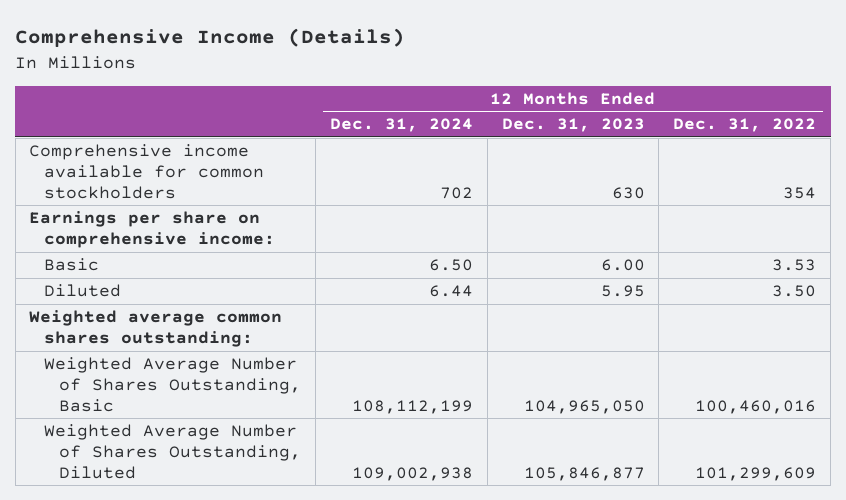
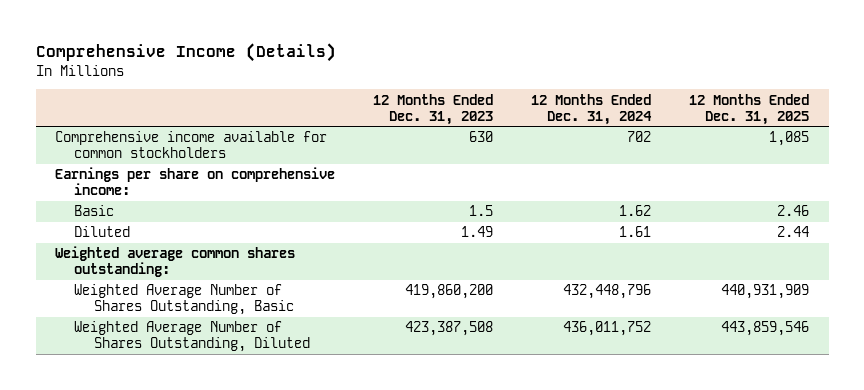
- | 12 Months Ended Dec. 31, 2024 | 12 Months Ended Dec. 31, 2023 | 12 Months Ended Dec. 31, 2022
+ | 12 Months Ended Dec. 31, 2023 | 12 Months Ended Dec. 31, 2024 | 12 Months Ended Dec. 31, 2025
- Basic | 6.50 | 6.00 | 3.53
- Diluted | 6.44 | 5.95 | 3.50
+ Basic | 1.5 | 1.62 | 2.46
+ Diluted | 1.49 | 1.61 | 2.44
- Weighted Average Number of Shares Outstanding, Basic | 108,112,199 | 104,965,050 | 100,460,016
- Weighted Average Number of Shares Outstanding, Diluted | 109,002,938 | 105,846,877 | 101,299,609
+ Weighted Average Number of Shares Outstanding, Basic | 419,860,200 | 432,448,796 | 440,931,909
+ Weighted Average Number of Shares Outstanding, Diluted | 423,387,508 | 436,011,752 | 443,859,546

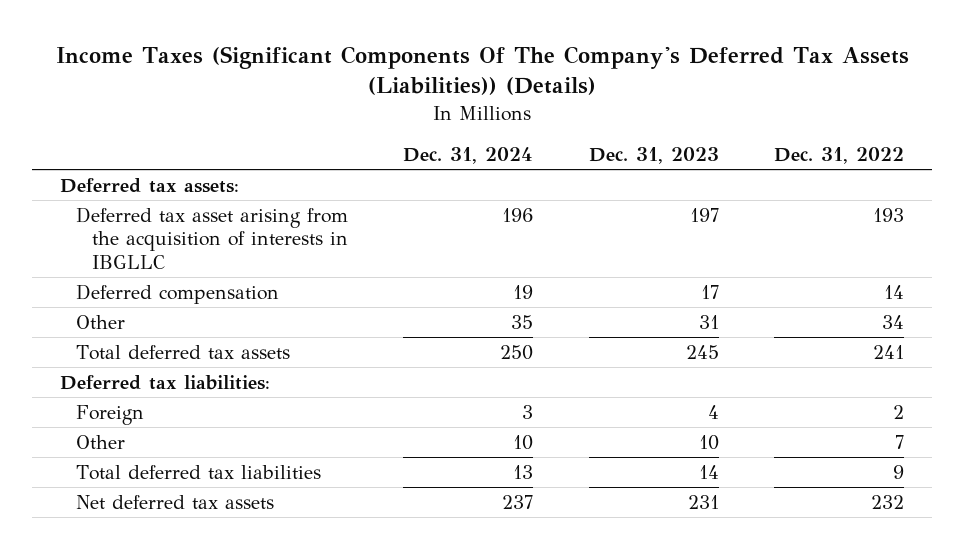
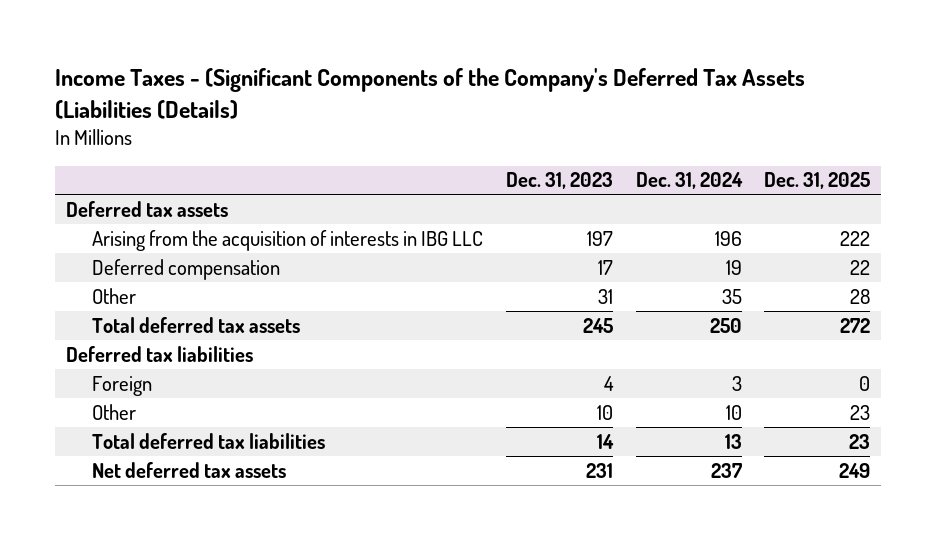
- Income Taxes (Significant Components Of The Company's Deferred Tax Assets (Liabilities)) (Details)
+ Income Taxes - (Significant Components of the Company's Deferred Tax Assets (Liabilities (Details)
- | Dec. 31, 2024 | Dec. 31, 2023 | Dec. 31, 2022
+ | Dec. 31, 2023 | Dec. 31, 2024 | Dec. 31, 2025
- Deferred tax assets:
- Deferred tax asset arising from the acquisition of interests in IBGLLC | 196 | 197 | 193
+ Deferred tax assets
+ Arising from the acquisition of interests in IBG LLC | 197 | 196 | 222
- Deferred tax liabilities:
+ Deferred tax liabilities

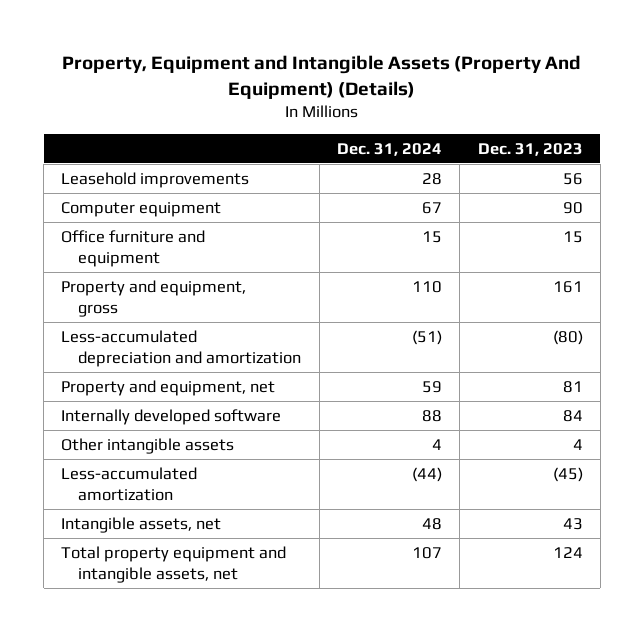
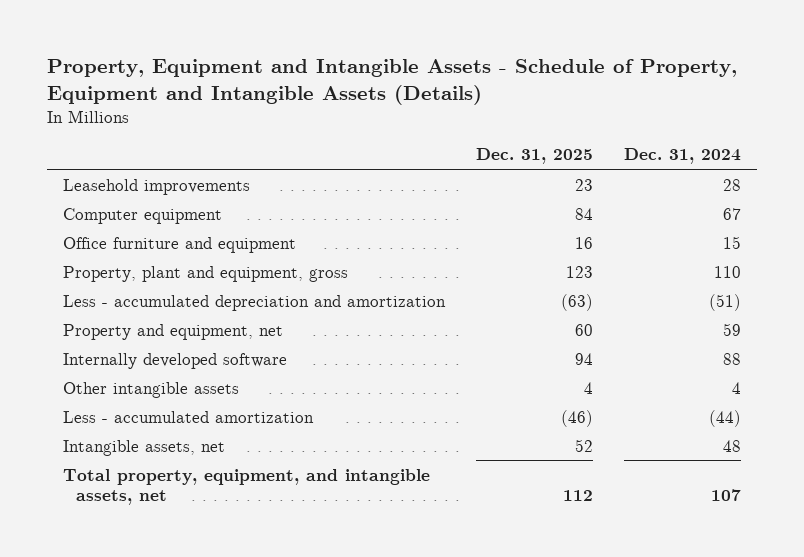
- Property, Equipment and Intangible Assets (Property And Equipment) (Details)
+ Property, Equipment and Intangible Assets - Schedule of Property, Equipment and Intangible Assets (Details)
- | Dec. 31, 2024 | Dec. 31, 2023
+ | Dec. 31, 2025 | Dec. 31, 2024
- Property and equipment, gross | 110 | 161
- Less-accumulated depreciation and amortization | (51) | (80)
+ Property, plant and equipment, gross | 123 | 110
+ Less - accumulated depreciation and amortization | (63) | (51)
- Less-accumulated amortization | (44) | (45)
+ Less - accumulated amortization | (46) | (44)
- Total property equipment and intangible assets, net | 107 | 124
+ Total property, equipment, and intangible assets, net | 112 | 107

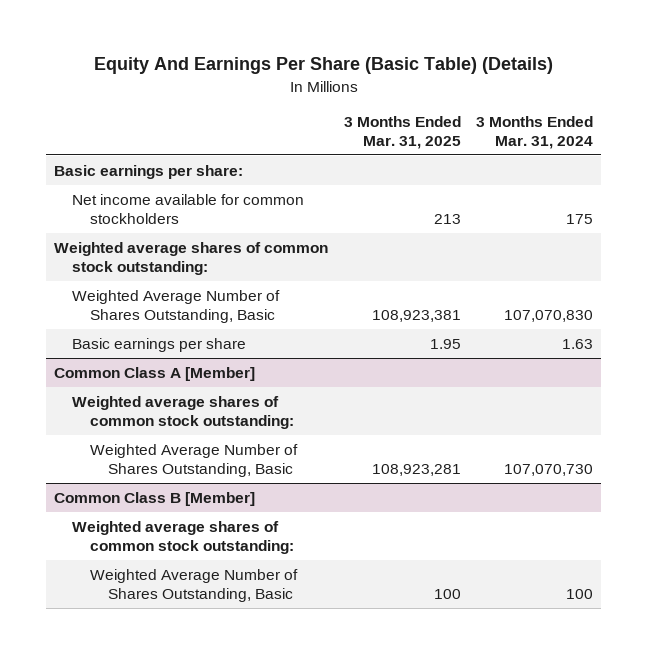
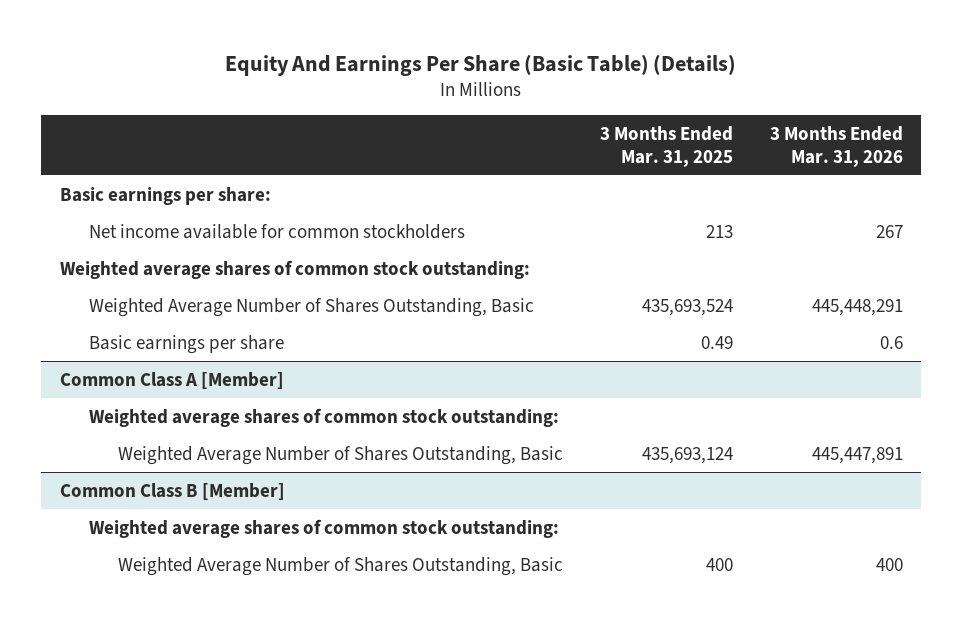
- | 3 Months Ended Mar. 31, 2025 | 3 Months Ended Mar. 31, 2024
+ | 3 Months Ended Mar. 31, 2025 | 3 Months Ended Mar. 31, 2026
- Weighted Average Number of Shares Outstanding, Basic | 108,923,381 | 107,070,830
- Basic earnings per share | 1.95 | 1.63
+ Weighted Average Number of Shares Outstanding, Basic | 435,693,524 | 445,448,291
+ Basic earnings per share | 0.49 | 0.6
@ Common Class A [Member]
- Weighted Average Number of Shares Outstanding, Basic | 108,923,281 | 107,070,730
+ Weighted Average Number of Shares Outstanding, Basic | 435,693,124 | 445,447,891
@ Common Class B [Member]
- Weighted Average Number of Shares Outstanding, Basic | 100 | 100
+ Weighted Average Number of Shares Outstanding, Basic | 400 | 400

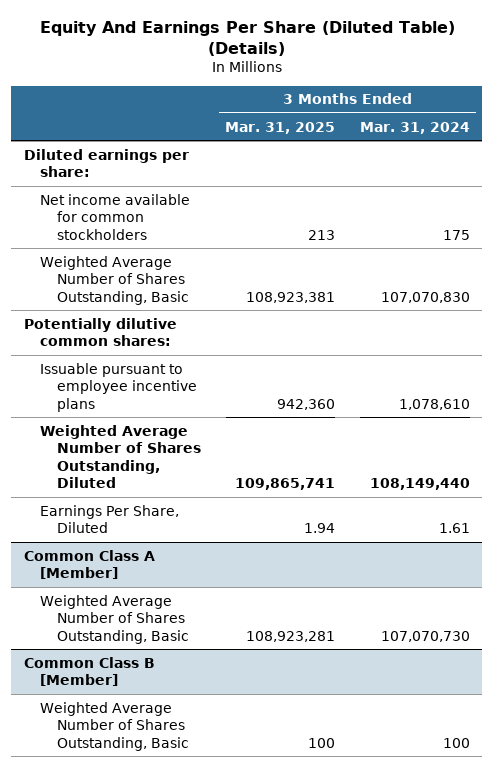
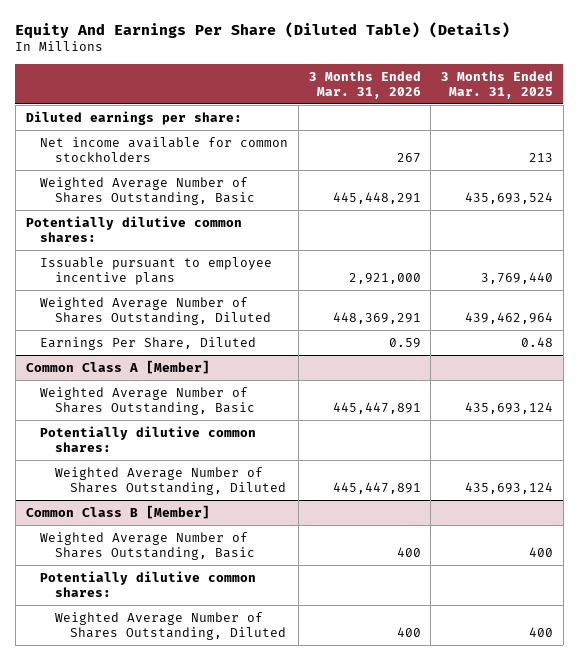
- | 3 Months Ended Mar. 31, 2025 | 3 Months Ended Mar. 31, 2024
+ | 3 Months Ended Mar. 31, 2026 | 3 Months Ended Mar. 31, 2025
- Weighted Average Number of Shares Outstanding, Basic | 108,923,381 | 107,070,830
+ Weighted Average Number of Shares Outstanding, Basic | 445,448,291 | 435,693,524
- Issuable pursuant to employee incentive plans | 942,360 | 1,078,610
- Weighted Average Number of Shares Outstanding, Diluted | 109,865,741 | 108,149,440
- Earnings Per Share, Diluted | 1.94 | 1.61
+ Issuable pursuant to employee incentive plans | 2,921,000 | 3,769,440
+ Weighted Average Number of Shares Outstanding, Diluted | 448,369,291 | 439,462,964
+ Earnings Per Share, Diluted | 0.59 | 0.48
@ Common Class A [Member]
- Weighted Average Number of Shares Outstanding, Basic | 108,923,281 | 107,070,730
+ Weighted Average Number of Shares Outstanding, Basic | 445,447,891 | 435,693,124
+ Potentially dilutive common shares:
+ Weighted Average Number of Shares Outstanding, Diluted | 445,447,891 | 435,693,124
@ Common Class B [Member]
- Weighted Average Number of Shares Outstanding, Basic | 100 | 100
+ Weighted Average Number of Shares Outstanding, Basic | 400 | 400
+ Potentially dilutive common shares:
+ Weighted Average Number of Shares Outstanding, Diluted | 400 | 400

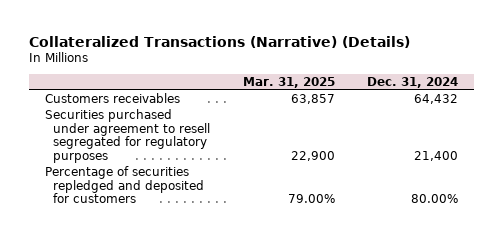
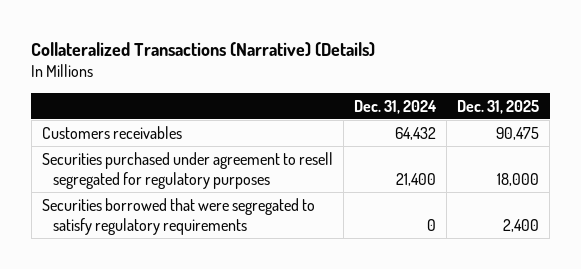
- | Mar. 31, 2025 | Dec. 31, 2024
+ | Dec. 31, 2024 | Dec. 31, 2025
- Percentage of securities repledged and deposited for customers | 79.00% | 80.00%
+ Securities borrowed that were segregated to satisfy regulatory requirements | 0 | 2,400

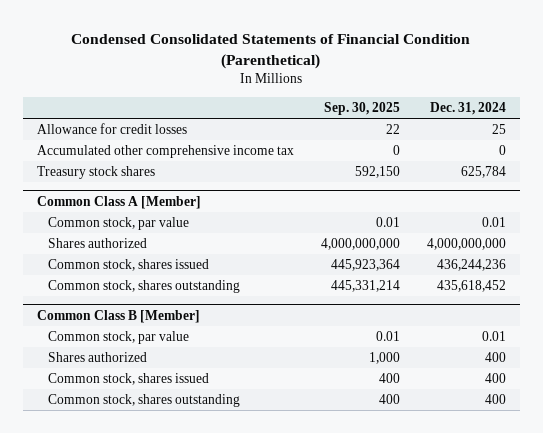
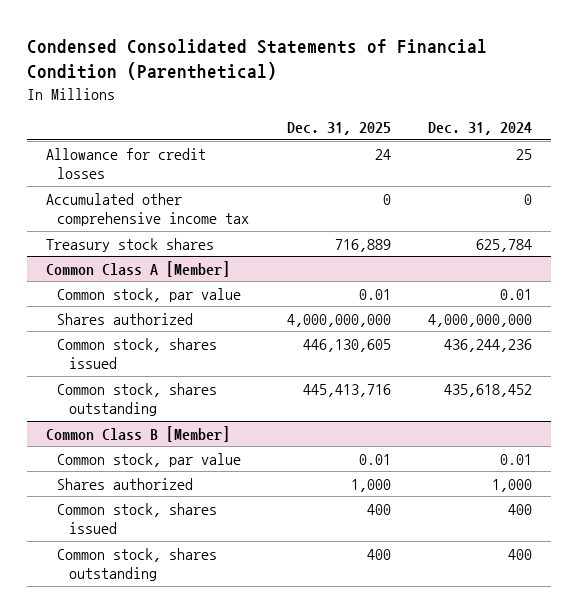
- | Sep. 30, 2025 | Dec. 31, 2024
+ | Dec. 31, 2025 | Dec. 31, 2024
@ Common Class B [Member]
- Shares authorized | 1,000 | 400
+ Shares authorized | 1,000 | 1,000

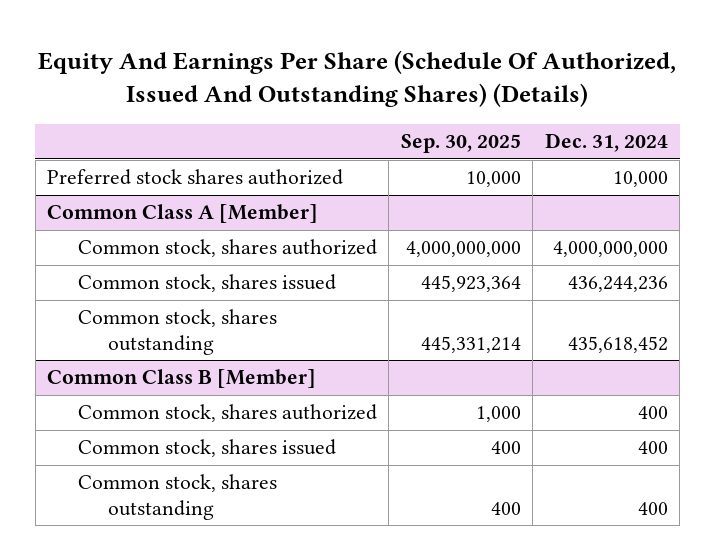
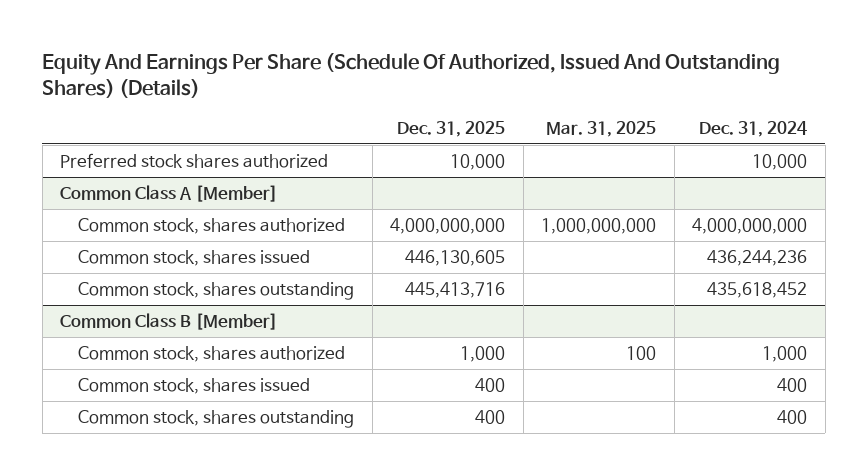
- | Sep. 30, 2025 | Dec. 31, 2024
+ | Dec. 31, 2025 | Mar. 31, 2025 | Dec. 31, 2024
@ Common Class B [Member]
- Common stock, shares authorized | 1,000 | 400
+ Common stock, shares authorized | 1,000 | 100 | 1,000

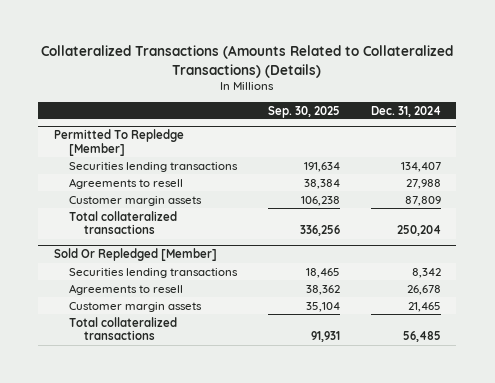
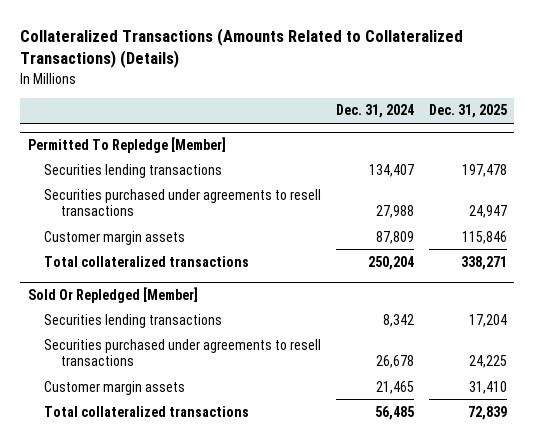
- | Sep. 30, 2025 | Dec. 31, 2024
+ | Dec. 31, 2024 | Dec. 31, 2025
@ Permitted To Repledge [Member]
- Agreements to resell | 38,384 | 27,988
+ Securities purchased under agreements to resell transactions | 27,988 | 24,947
@ Sold Or Repledged [Member]
- Agreements to resell | 38,362 | 26,678
+ Securities purchased under agreements to resell transactions | 26,678 | 24,225

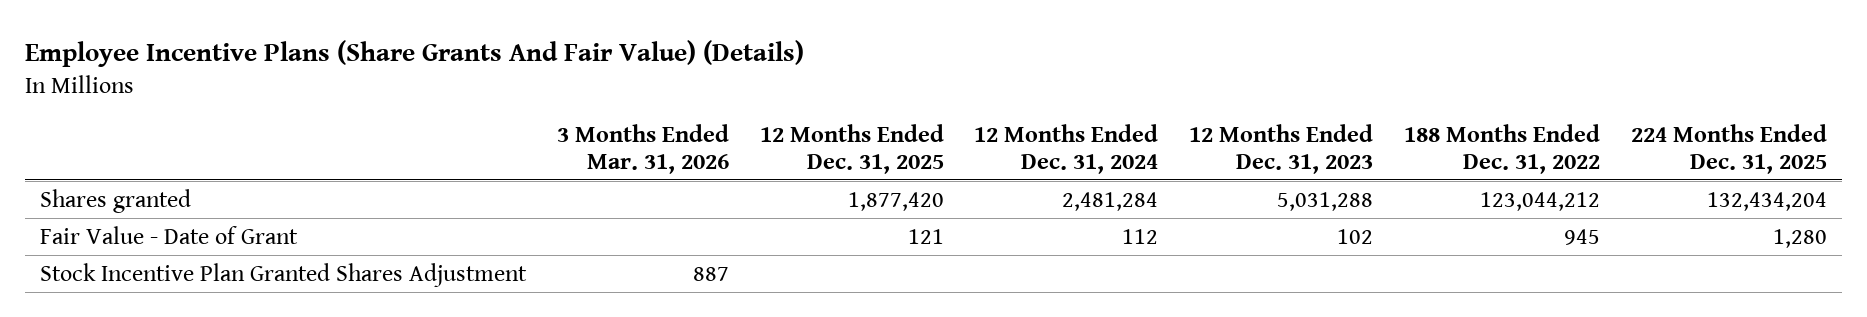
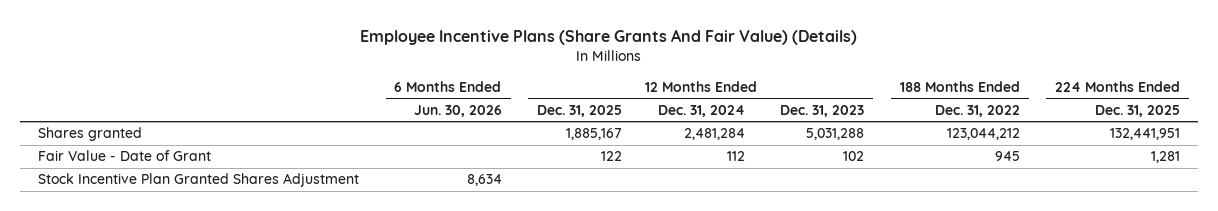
- | 3 Months Ended Mar. 31, 2026 | 12 Months Ended Dec. 31, 2025 | 12 Months Ended Dec. 31, 2024 | 12 Months Ended Dec. 31, 2023 | 188 Months Ended Dec. 31, 2022 | 224 Months Ended Dec. 31, 2025
+ | 6 Months Ended Jun. 30, 2026 | 12 Months Ended Dec. 31, 2025 | 12 Months Ended Dec. 31, 2024 | 12 Months Ended Dec. 31, 2023 | 188 Months Ended Dec. 31, 2022 | 224 Months Ended Dec. 31, 2025
- Shares granted | | 1,877,420 | 2,481,284 | 5,031,288 | 123,044,212 | 132,434,204
- Fair Value - Date of Grant | | 121 | 112 | 102 | 945 | 1,280
+ Shares granted | | 1,885,167 | 2,481,284 | 5,031,288 | 123,044,212 | 132,441,951
+ Fair Value - Date of Grant | | 122 | 112 | 102 | 945 | 1,281

